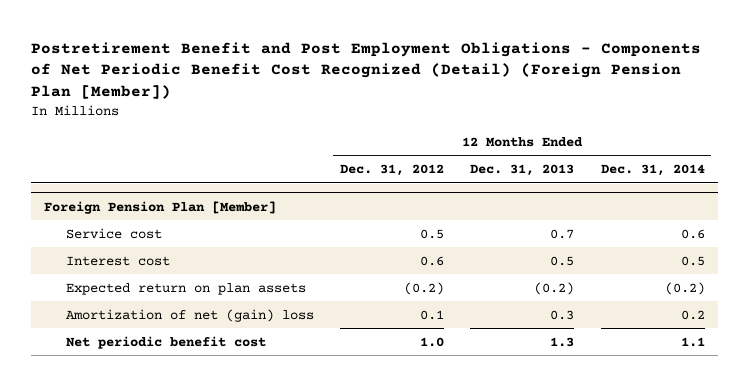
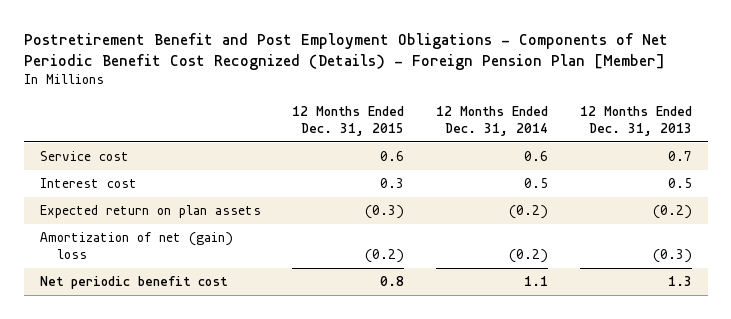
- Postretirement Benefit and Post Employment Obligations - Components of Net Periodic Benefit Cost Recognized (Detail) (Foreign Pension Plan [Member])
+ Postretirement Benefit and Post Employment Obligations - Components of Net Periodic Benefit Cost Recognized (Details) - Foreign Pension Plan [Member]
- | 12 Months Ended Dec. 31, 2012 | 12 Months Ended Dec. 31, 2013 | 12 Months Ended Dec. 31, 2014
+ | 12 Months Ended Dec. 31, 2015 | 12 Months Ended Dec. 31, 2014 | 12 Months Ended Dec. 31, 2013
- Foreign Pension Plan [Member]
- Amortization of net (gain) loss | 0.1 | 0.3 | 0.2
+ Amortization of net (gain) loss | (0.2) | (0.2) | (0.3)

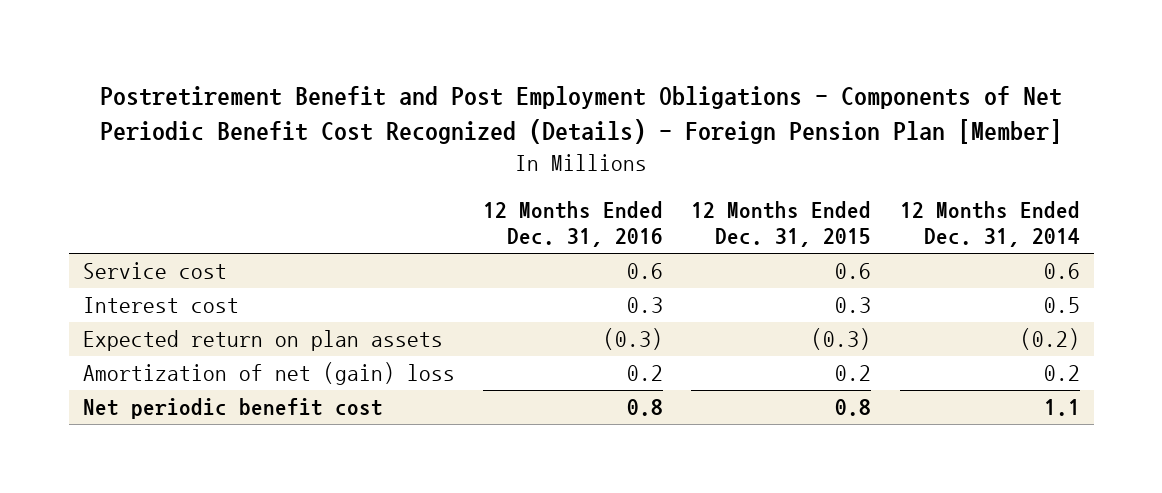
- | 12 Months Ended Dec. 31, 2015 | 12 Months Ended Dec. 31, 2014 | 12 Months Ended Dec. 31, 2013
+ | 12 Months Ended Dec. 31, 2016 | 12 Months Ended Dec. 31, 2015 | 12 Months Ended Dec. 31, 2014
- Amortization of net (gain) loss | (0.2) | (0.2) | (0.3)
+ Amortization of net (gain) loss | 0.2 | 0.2 | 0.2

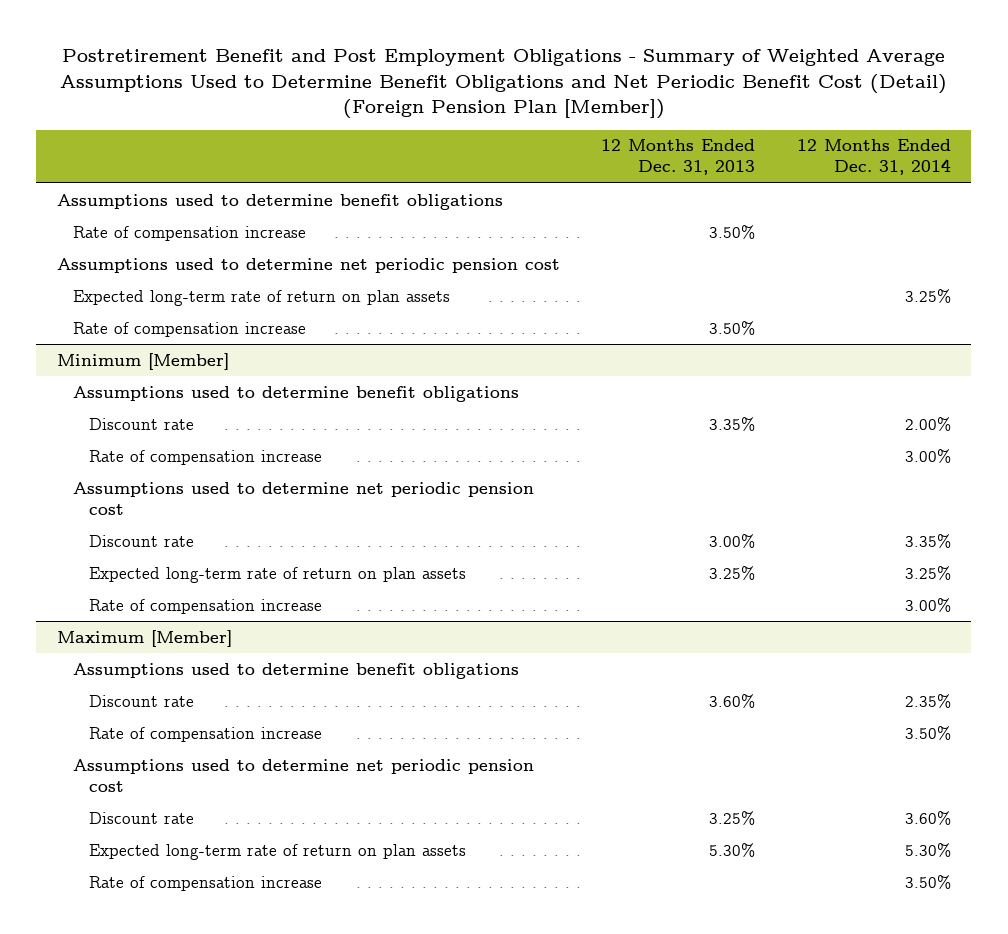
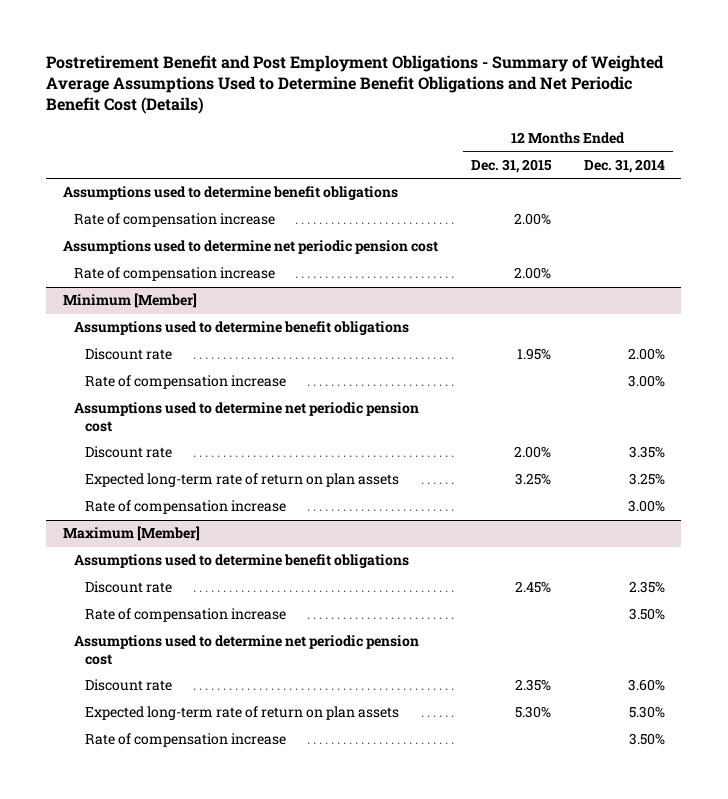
- Postretirement Benefit and Post Employment Obligations - Summary of Weighted Average Assumptions Used to Determine Benefit Obligations and Net Periodic Benefit Cost (Detail) (Foreign Pension Plan [Member])
+ Postretirement Benefit and Post Employment Obligations - Summary of Weighted Average Assumptions Used to Determine Benefit Obligations and Net Periodic Benefit Cost (Details)
- | 12 Months Ended Dec. 31, 2013 | 12 Months Ended Dec. 31, 2014
+ | 12 Months Ended Dec. 31, 2015 | 12 Months Ended Dec. 31, 2014
- Expected long-term rate of return on plan assets | | 3.25%

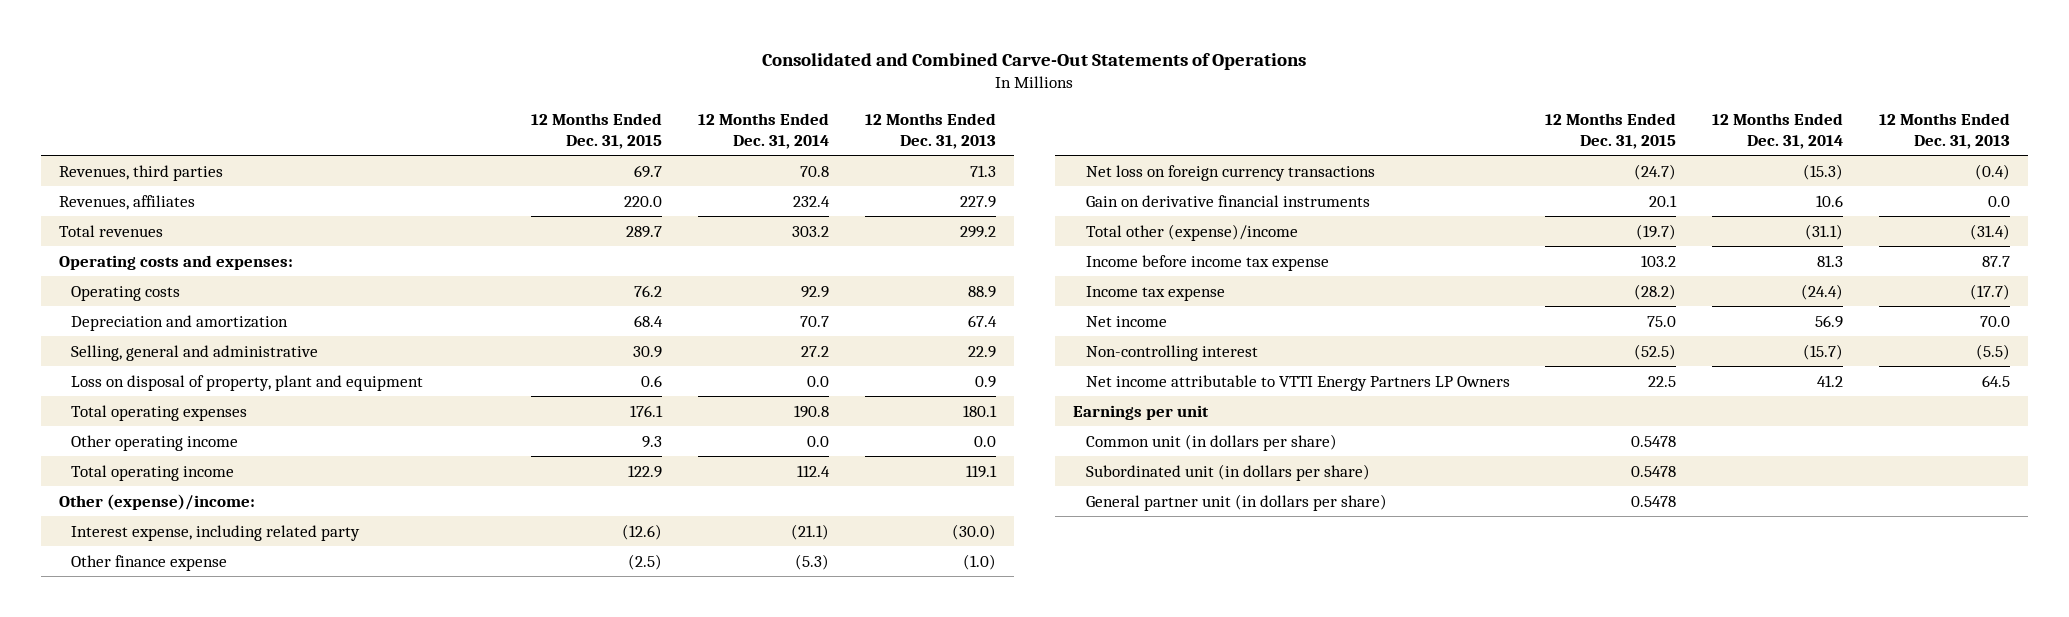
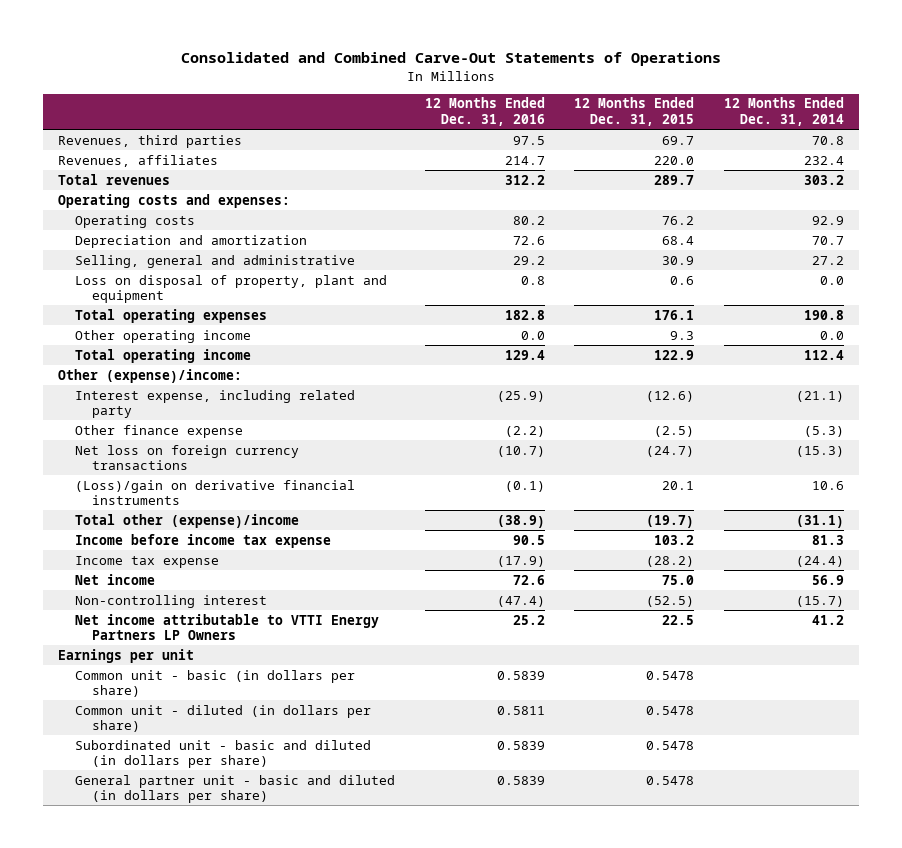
- | 12 Months Ended Dec. 31, 2015 | 12 Months Ended Dec. 31, 2014 | 12 Months Ended Dec. 31, 2013
+ | 12 Months Ended Dec. 31, 2016 | 12 Months Ended Dec. 31, 2015 | 12 Months Ended Dec. 31, 2014
- Gain on derivative financial instruments | 20.1 | 10.6 | 0.0
+ (Loss)/gain on derivative financial instruments | (0.1) | 20.1 | 10.6
- Common unit (in dollars per share) | 0.5478 | |
- Subordinated unit (in dollars per share) | 0.5478 | |
- General partner unit (in dollars per share) | 0.5478 | |
+ Common unit - basic (in dollars per share) | 0.5839 | 0.5478 |
+ Common unit - diluted (in dollars per share) | 0.5811 | 0.5478 |
+ Subordinated unit - basic and diluted (in dollars per share) | 0.5839 | 0.5478 |
+ General partner unit - basic and diluted (in dollars per share) | 0.5839 | 0.5478 |

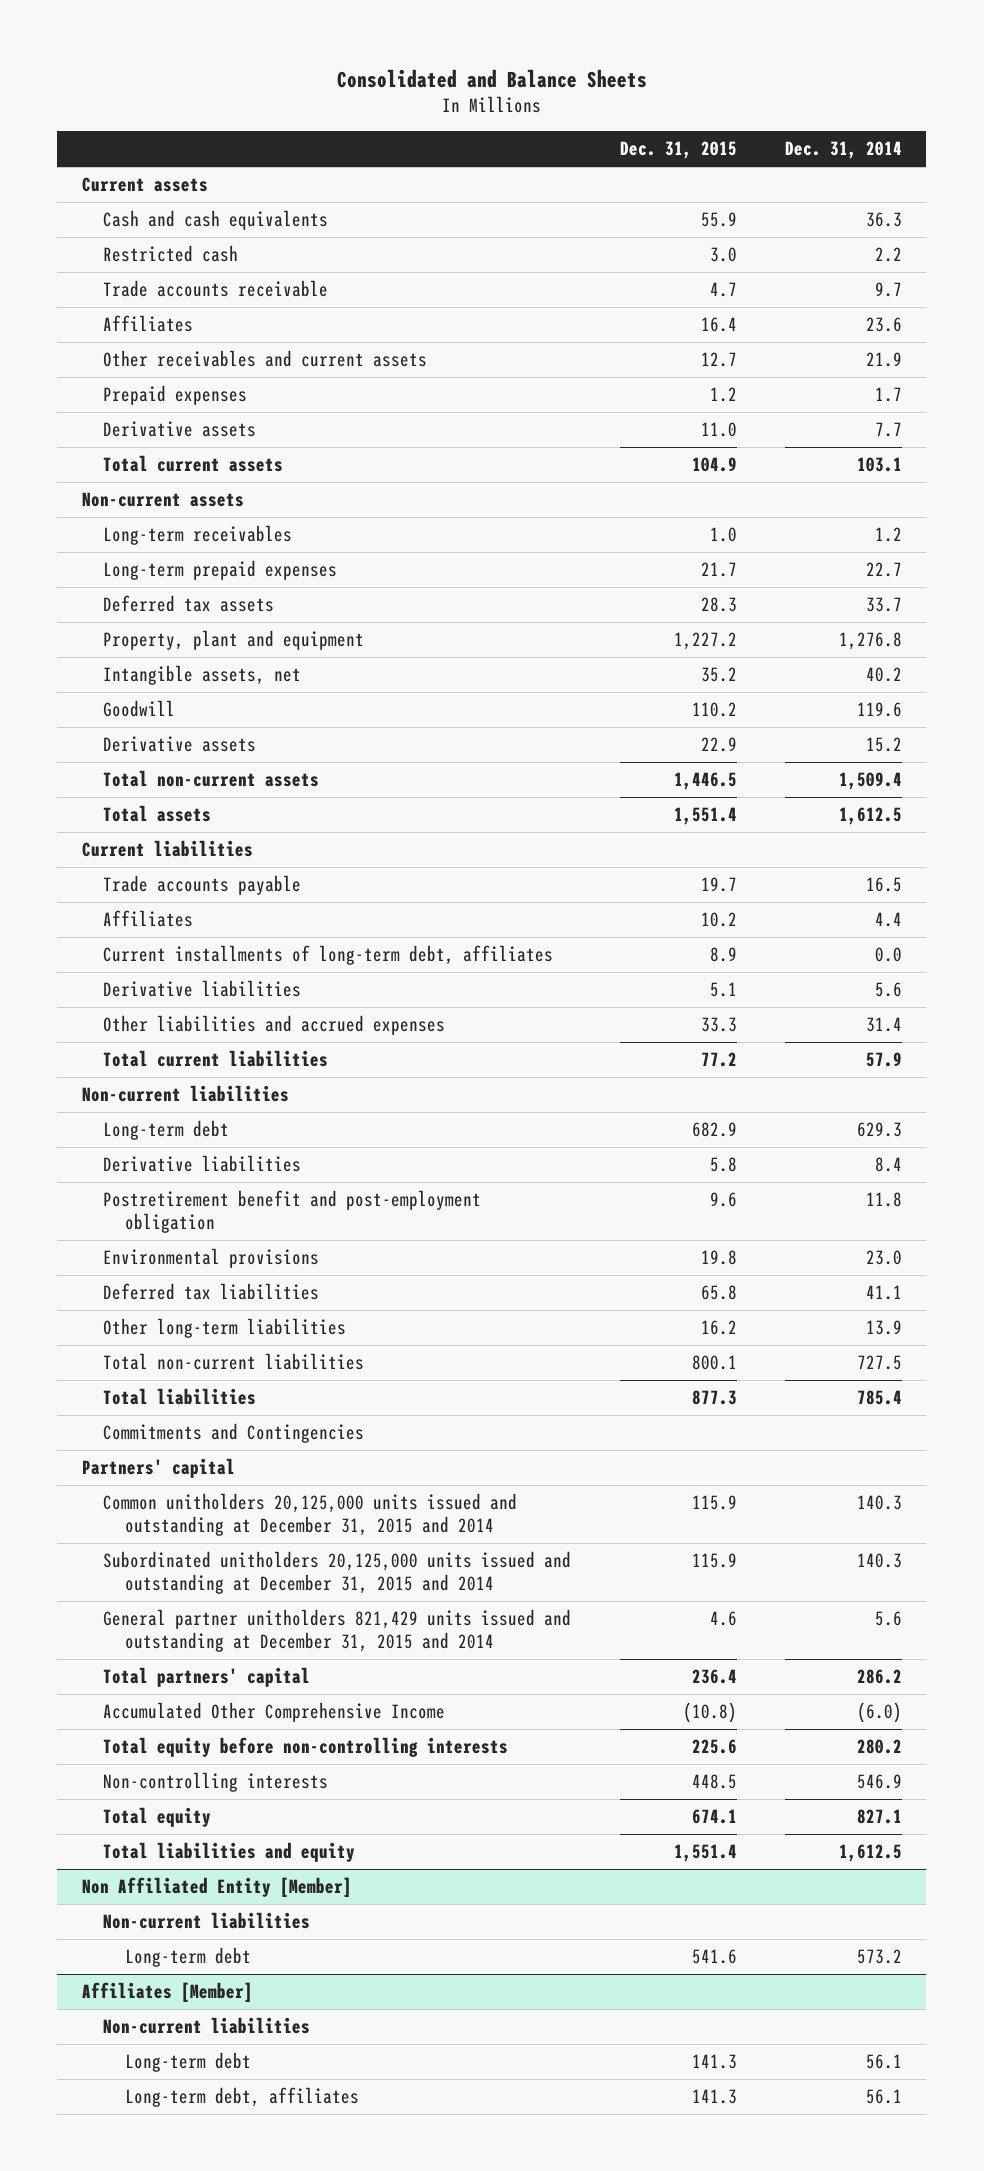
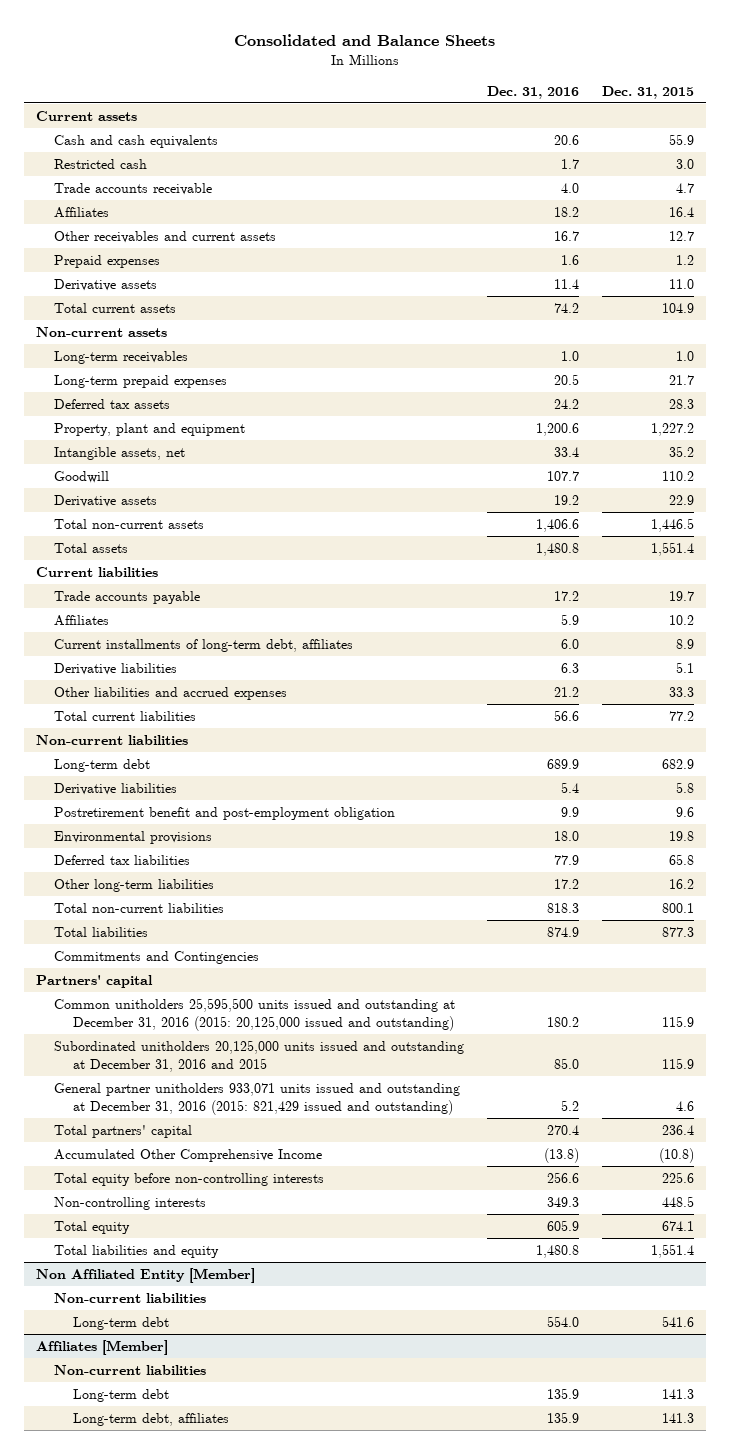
- | Dec. 31, 2015 | Dec. 31, 2014
+ | Dec. 31, 2016 | Dec. 31, 2015
- Common unitholders 20,125,000 units issued and outstanding at December 31, 2015 and 2014 | 115.9 | 140.3
- Subordinated unitholders 20,125,000 units issued and outstanding at December 31, 2015 and 2014 | 115.9 | 140.3
- General partner unitholders 821,429 units issued and outstanding at December 31, 2015 and 2014 | 4.6 | 5.6
+ Common unitholders 25,595,500 units issued and outstanding at December 31, 2016 (2015: 20,125,000 issued and outstanding) | 180.2 | 115.9
+ Subordinated unitholders 20,125,000 units issued and outstanding at December 31, 2016 and 2015 | 85.0 | 115.9
+ General partner unitholders 933,071 units issued and outstanding at December 31, 2016 (2015: 821,429 issued and outstanding) | 5.2 | 4.6

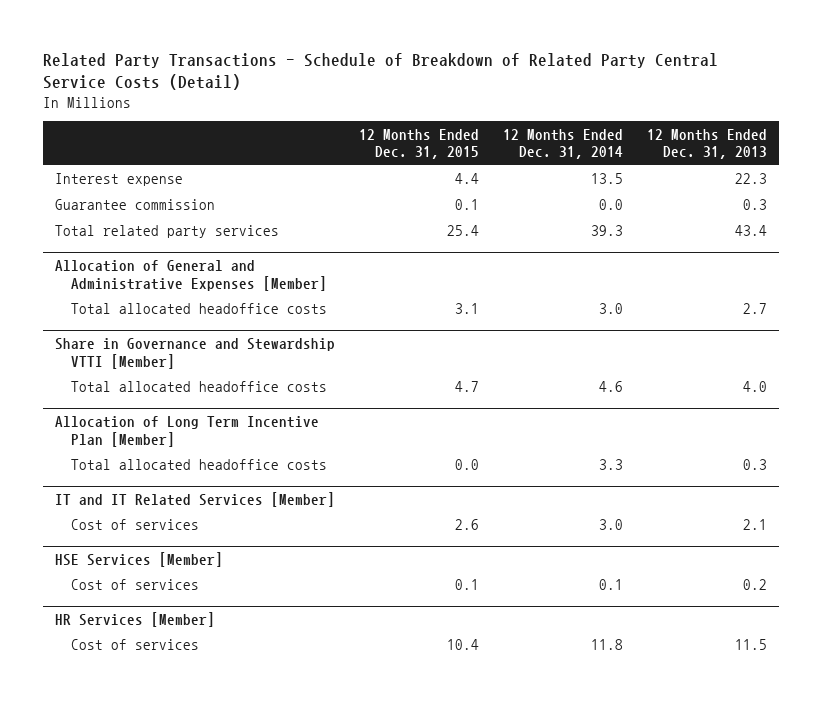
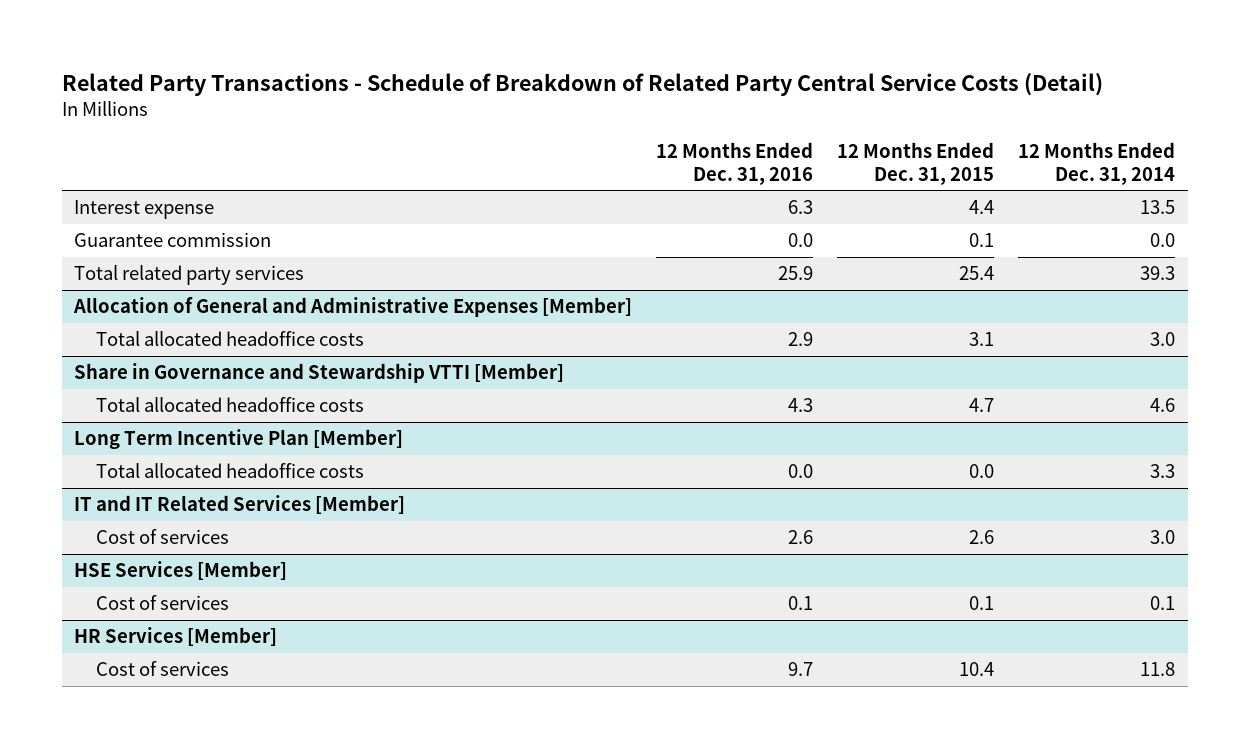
- | 12 Months Ended Dec. 31, 2015 | 12 Months Ended Dec. 31, 2014 | 12 Months Ended Dec. 31, 2013
+ | 12 Months Ended Dec. 31, 2016 | 12 Months Ended Dec. 31, 2015 | 12 Months Ended Dec. 31, 2014
- Allocation of Long Term Incentive Plan [Member]
+ Long Term Incentive Plan [Member]

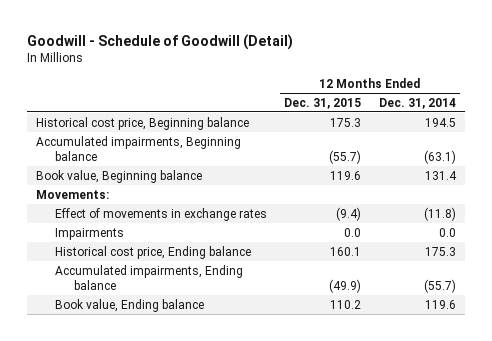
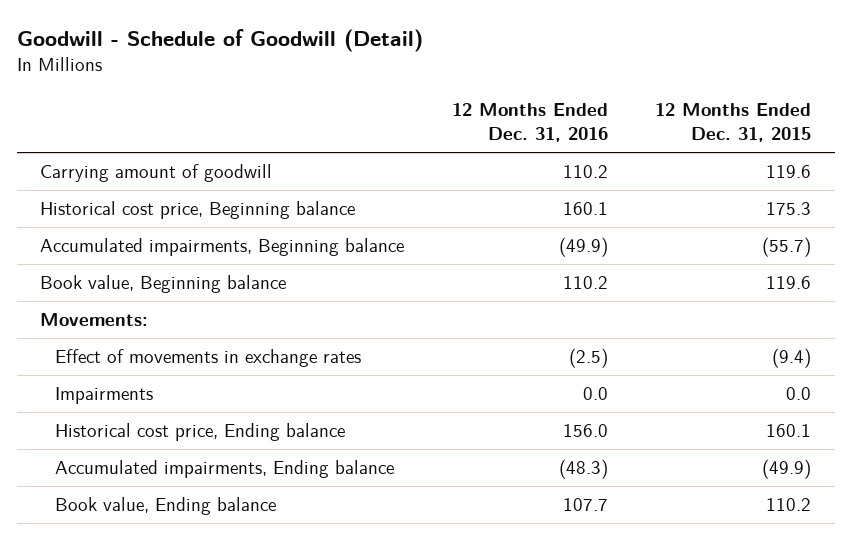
- | 12 Months Ended Dec. 31, 2015 | 12 Months Ended Dec. 31, 2014
+ | 12 Months Ended Dec. 31, 2016 | 12 Months Ended Dec. 31, 2015
+ Carrying amount of goodwill | 110.2 | 119.6

